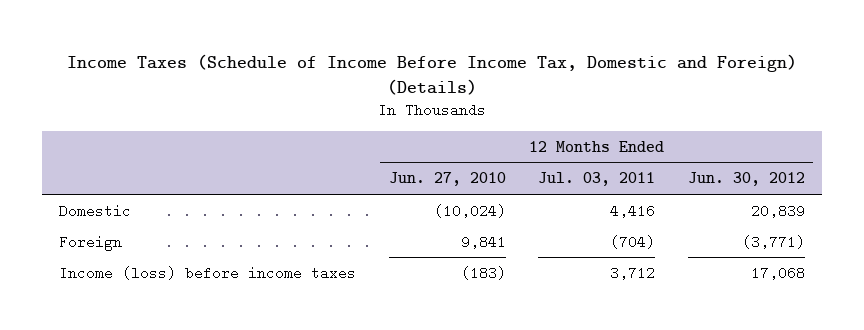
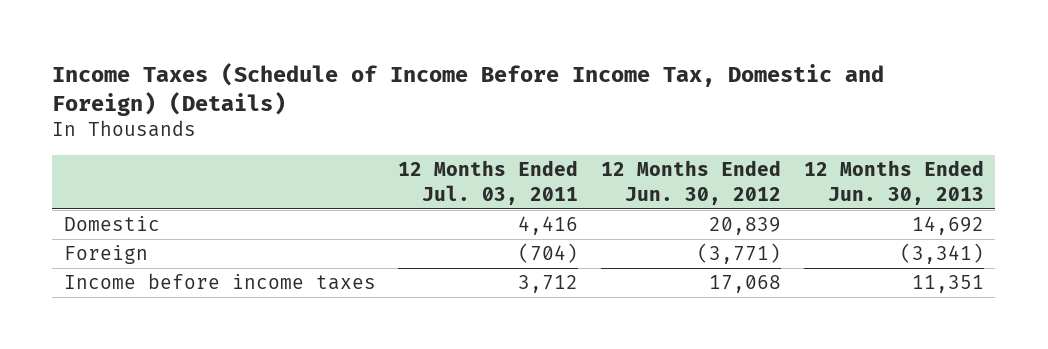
- | 12 Months Ended Jun. 27, 2010 | 12 Months Ended Jul. 03, 2011 | 12 Months Ended Jun. 30, 2012
+ | 12 Months Ended Jul. 03, 2011 | 12 Months Ended Jun. 30, 2012 | 12 Months Ended Jun. 30, 2013
- Income (loss) before income taxes | (183) | 3,712 | 17,068
+ Income before income taxes | 3,712 | 17,068 | 11,351

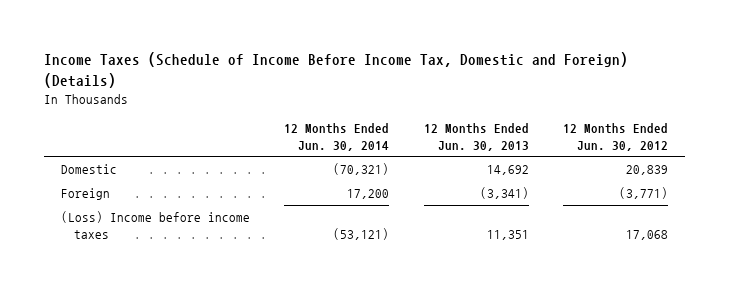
- | 12 Months Ended Jul. 03, 2011 | 12 Months Ended Jun. 30, 2012 | 12 Months Ended Jun. 30, 2013
+ | 12 Months Ended Jun. 30, 2014 | 12 Months Ended Jun. 30, 2013 | 12 Months Ended Jun. 30, 2012
- Income before income taxes | 3,712 | 17,068 | 11,351
+ (Loss) Income before income taxes | (53,121) | 11,351 | 17,068

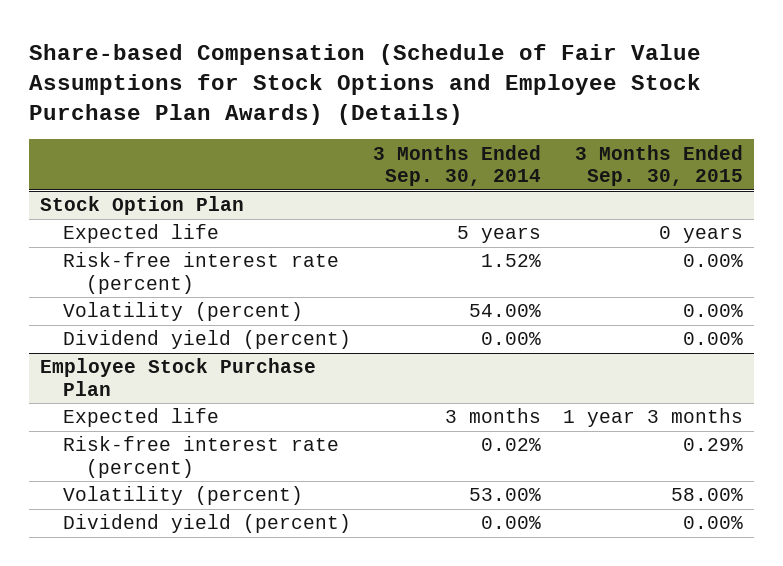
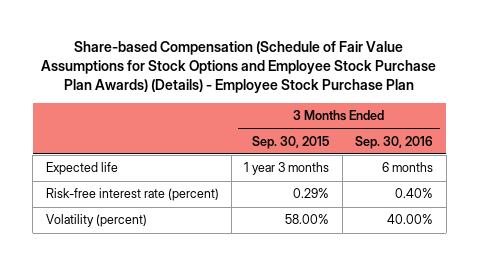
- Share-based Compensation (Schedule of Fair Value Assumptions for Stock Options and Employee Stock Purchase Plan Awards) (Details)
+ Share-based Compensation (Schedule of Fair Value Assumptions for Stock Options and Employee Stock Purchase Plan Awards) (Details) - Employee Stock Purchase Plan
- | 3 Months Ended Sep. 30, 2014 | 3 Months Ended Sep. 30, 2015
+ | 3 Months Ended Sep. 30, 2015 | 3 Months Ended Sep. 30, 2016
- Stock Option Plan
- Expected life | 5 years | 0 years
- Risk-free interest rate (percent) | 1.52% | 0.00%
- Volatility (percent) | 54.00% | 0.00%
- Dividend yield (percent) | 0.00% | 0.00%
- Employee Stock Purchase Plan
- Dividend yield (percent) | 0.00% | 0.00%

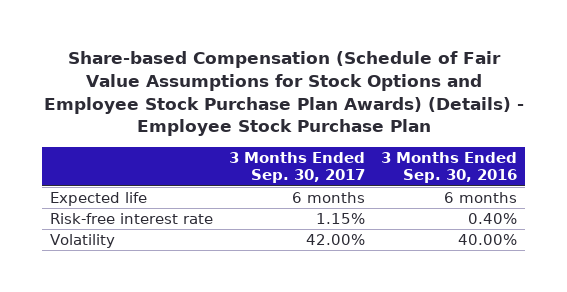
- | 3 Months Ended Sep. 30, 2015 | 3 Months Ended Sep. 30, 2016
+ | 3 Months Ended Sep. 30, 2017 | 3 Months Ended Sep. 30, 2016
- Risk-free interest rate (percent) | 0.29% | 0.40%
- Volatility (percent) | 58.00% | 40.00%
+ Risk-free interest rate | 1.15% | 0.40%
+ Volatility | 42.00% | 40.00%

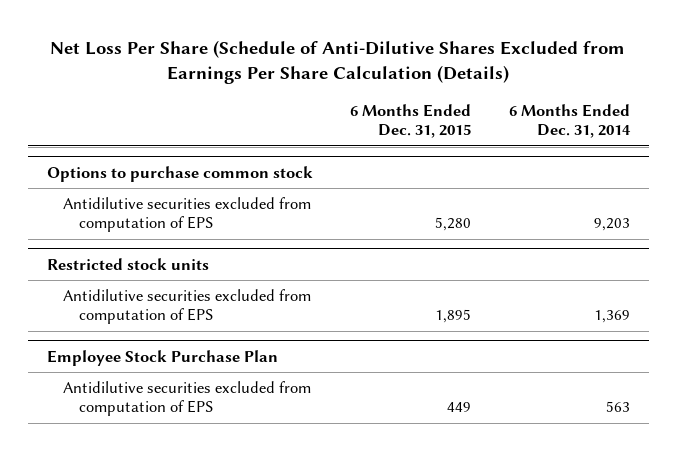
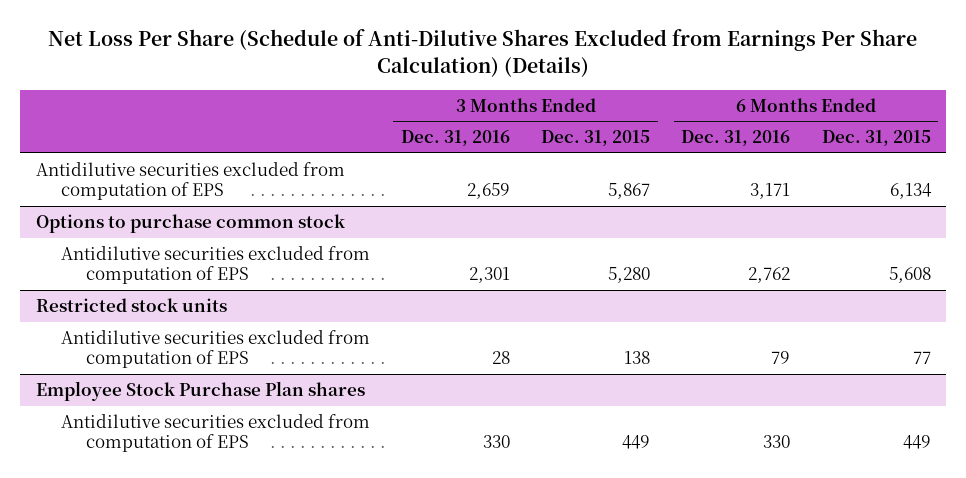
- Net Loss Per Share (Schedule of Anti-Dilutive Shares Excluded from Earnings Per Share Calculation (Details)
+ Net Loss Per Share (Schedule of Anti-Dilutive Shares Excluded from Earnings Per Share Calculation) (Details)
- | 6 Months Ended Dec. 31, 2015 | 6 Months Ended Dec. 31, 2014
+ | 3 Months Ended Dec. 31, 2016 | 3 Months Ended Dec. 31, 2015 | 6 Months Ended Dec. 31, 2016 | 6 Months Ended Dec. 31, 2015
+ Antidilutive securities excluded from computation of EPS | 2,659 | 5,867 | 3,171 | 6,134
@ Options to purchase common stock
- Antidilutive securities excluded from computation of EPS | 5,280 | 9,203
+ Antidilutive securities excluded from computation of EPS | 2,301 | 5,280 | 2,762 | 5,608
@ Restricted stock units
- Antidilutive securities excluded from computation of EPS | 1,895 | 1,369
- Employee Stock Purchase Plan
@ Restricted stock units
+ Antidilutive securities excluded from computation of EPS | 28 | 138 | 79 | 77
+ Employee Stock Purchase Plan shares

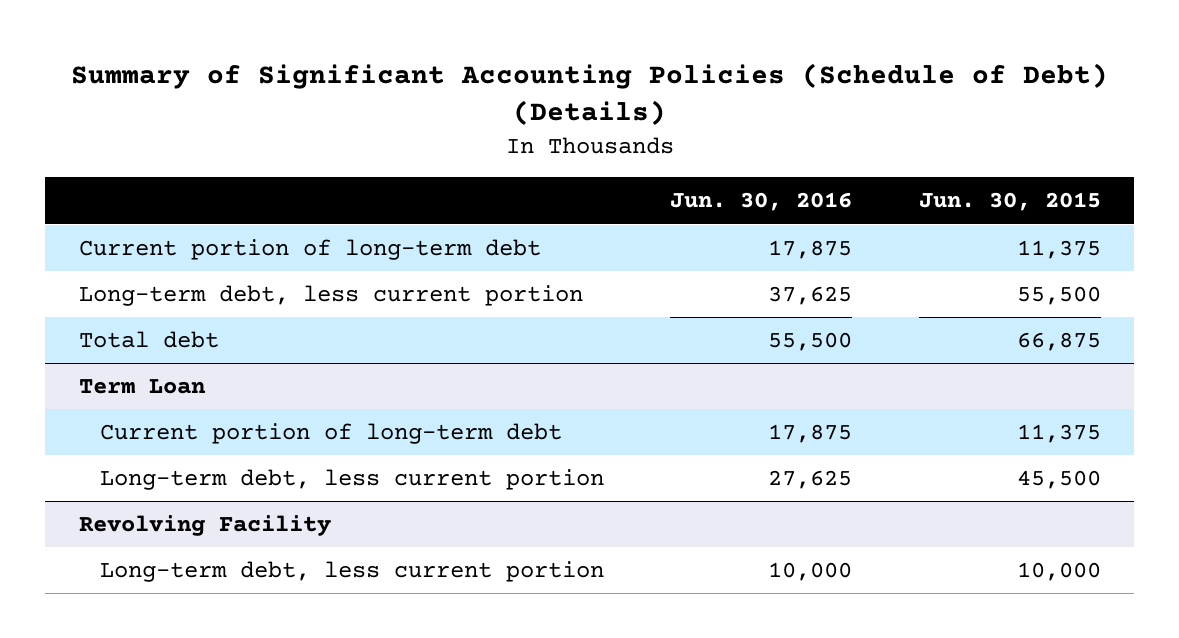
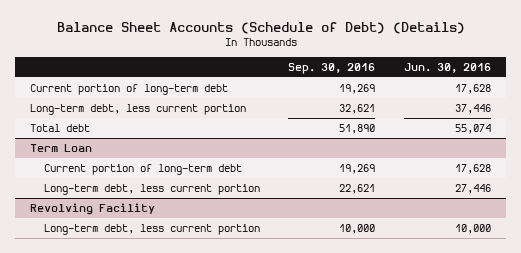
- Summary of Significant Accounting Policies (Schedule of Debt) (Details)
+ Balance Sheet Accounts (Schedule of Debt) (Details)
- | Jun. 30, 2016 | Jun. 30, 2015
+ | Sep. 30, 2016 | Jun. 30, 2016
- Current portion of long-term debt | 17,875 | 11,375
- Long-term debt, less current portion | 37,625 | 55,500
- Total debt | 55,500 | 66,875
+ Current portion of long-term debt | 19,269 | 17,628
+ Long-term debt, less current portion | 32,621 | 37,446
+ Total debt | 51,890 | 55,074
@ Term Loan
- Current portion of long-term debt | 17,875 | 11,375
- Long-term debt, less current portion | 27,625 | 45,500
+ Current portion of long-term debt | 19,269 | 17,628
+ Long-term debt, less current portion | 22,621 | 27,446

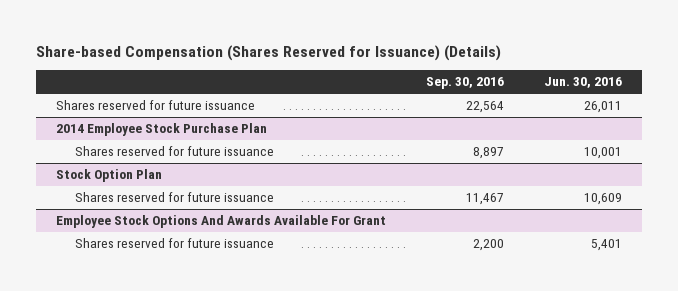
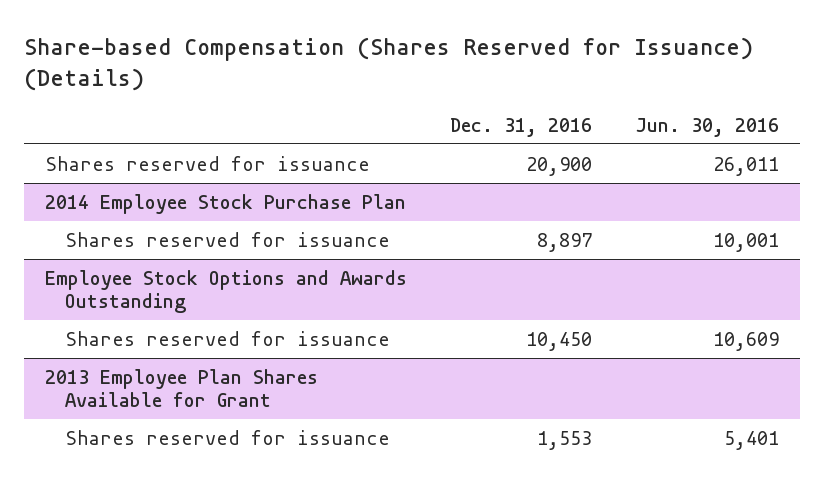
- | Sep. 30, 2016 | Jun. 30, 2016
+ | Dec. 31, 2016 | Jun. 30, 2016
- Shares reserved for future issuance | 22,564 | 26,011
+ Shares reserved for issuance | 20,900 | 26,011
@ 2014 Employee Stock Purchase Plan
- Shares reserved for future issuance | 8,897 | 10,001
- Stock Option Plan
- Shares reserved for future issuance | 11,467 | 10,609
- Employee Stock Options And Awards Available For Grant
- Shares reserved for future issuance | 2,200 | 5,401
@ 2014 Employee Stock Purchase Plan
+ Shares reserved for issuance | 8,897 | 10,001
+ Employee Stock Options and Awards Outstanding
+ Shares reserved for issuance | 10,450 | 10,609
+ 2013 Employee Plan Shares Available for Grant
+ Shares reserved for issuance | 1,553 | 5,401

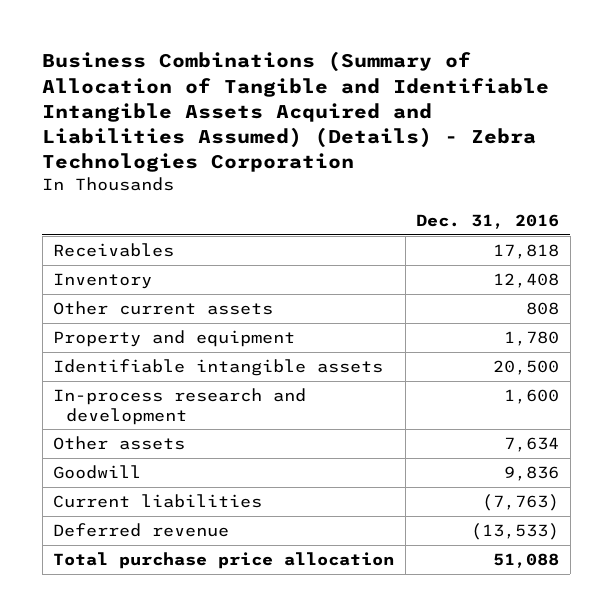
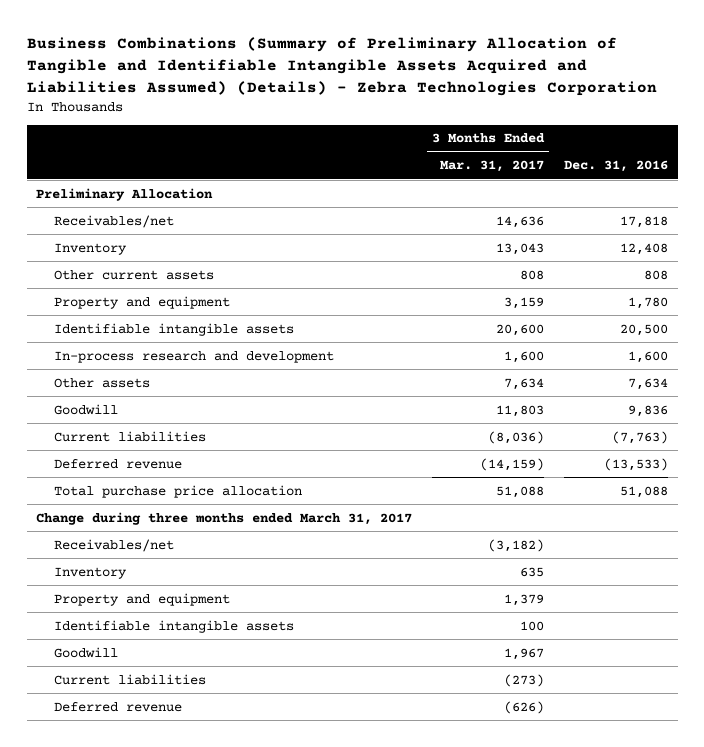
- Business Combinations (Summary of Allocation of Tangible and Identifiable Intangible Assets Acquired and Liabilities Assumed) (Details) - Zebra Technologies Corporation
+ Business Combinations (Summary of Preliminary Allocation of Tangible and Identifiable Intangible Assets Acquired and Liabilities Assumed) (Details) - Zebra Technologies Corporation
- | Dec. 31, 2016
+ | 3 Months Ended Mar. 31, 2017 | Dec. 31, 2016
- Receivables | 17,818
+ Preliminary Allocation
+ Receivables/net | 14,636 | 17,818
+ Change during three months ended March 31, 2017
+ Receivables/net | (3,182) |
+ Inventory | 635 |
+ Property and equipment | 1,379 |
+ Identifiable intangible assets | 100 |
+ Goodwill | 1,967 |
+ Current liabilities | (273) |
+ Deferred revenue | (626) |

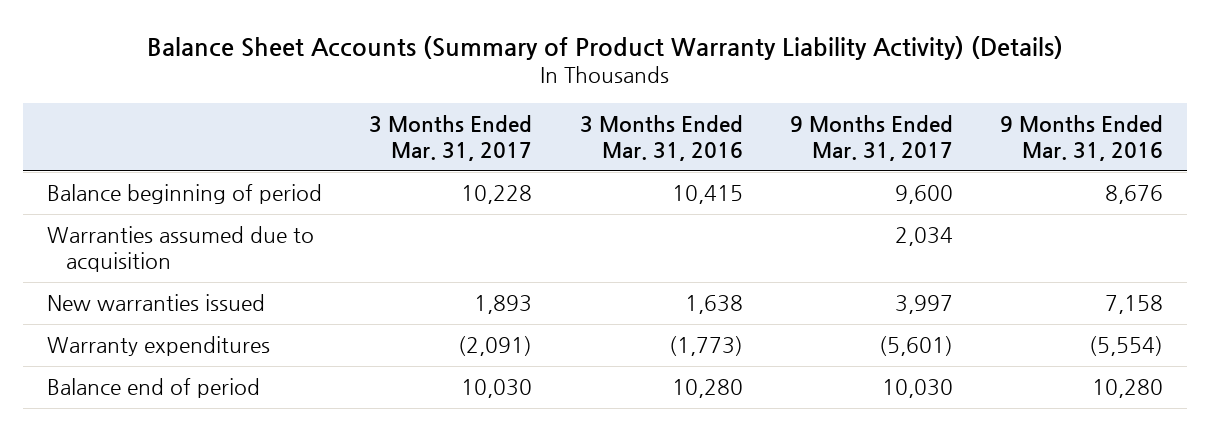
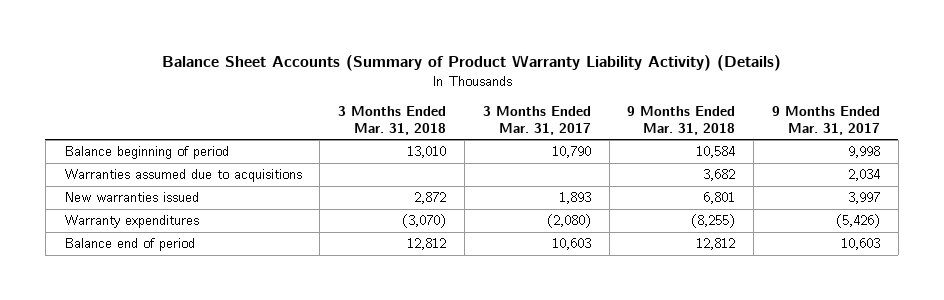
- | 3 Months Ended Mar. 31, 2017 | 3 Months Ended Mar. 31, 2016 | 9 Months Ended Mar. 31, 2017 | 9 Months Ended Mar. 31, 2016
+ | 3 Months Ended Mar. 31, 2018 | 3 Months Ended Mar. 31, 2017 | 9 Months Ended Mar. 31, 2018 | 9 Months Ended Mar. 31, 2017
- Balance beginning of period | 10,228 | 10,415 | 9,600 | 8,676
- Warranties assumed due to acquisition | | | 2,034 |
+ Balance beginning of period | 13,010 | 10,790 | 10,584 | 9,998
+ Warranties assumed due to acquisitions | | | 3,682 | 2,034
- Warranty expenditures | (2,091) | (1,773) | (5,601) | (5,554)
- Balance end of period | 10,030 | 10,280 | 10,030 | 10,280
+ Warranty expenditures | (3,070) | (2,080) | (8,255) | (5,426)
+ Balance end of period | 12,812 | 10,603 | 12,812 | 10,603

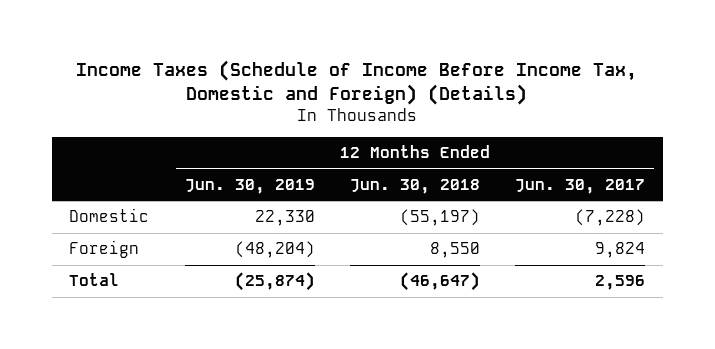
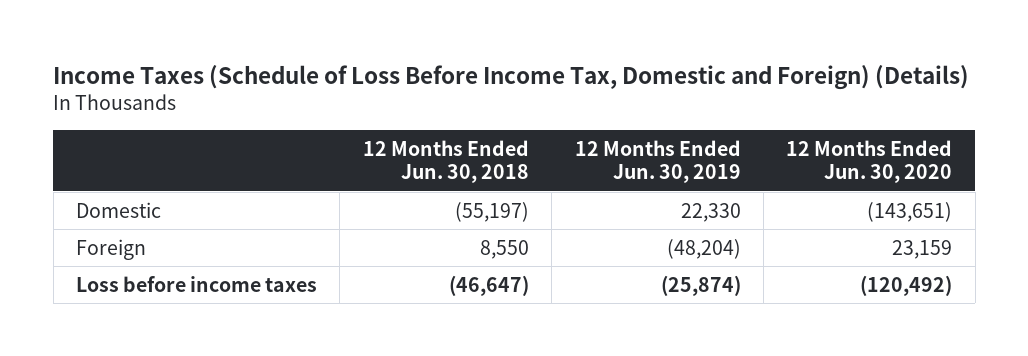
- Income Taxes (Schedule of Income Before Income Tax, Domestic and Foreign) (Details)
+ Income Taxes (Schedule of Loss Before Income Tax, Domestic and Foreign) (Details)
- | 12 Months Ended Jun. 30, 2019 | 12 Months Ended Jun. 30, 2018 | 12 Months Ended Jun. 30, 2017
+ | 12 Months Ended Jun. 30, 2018 | 12 Months Ended Jun. 30, 2019 | 12 Months Ended Jun. 30, 2020
- Total | (25,874) | (46,647) | 2,596
+ Loss before income taxes | (46,647) | (25,874) | (120,492)

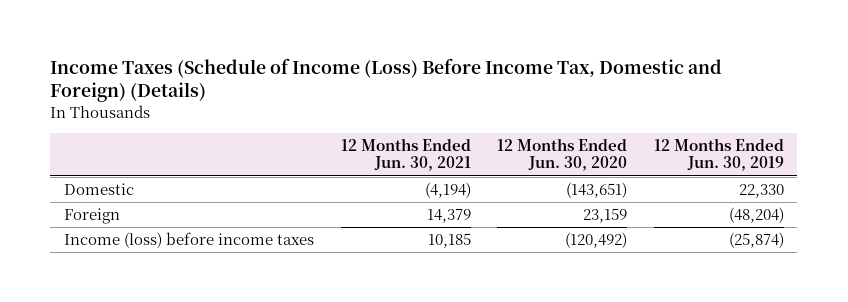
- Income Taxes (Schedule of Loss Before Income Tax, Domestic and Foreign) (Details)
+ Income Taxes (Schedule of Income (Loss) Before Income Tax, Domestic and Foreign) (Details)
- | 12 Months Ended Jun. 30, 2018 | 12 Months Ended Jun. 30, 2019 | 12 Months Ended Jun. 30, 2020
+ | 12 Months Ended Jun. 30, 2021 | 12 Months Ended Jun. 30, 2020 | 12 Months Ended Jun. 30, 2019
- Loss before income taxes | (46,647) | (25,874) | (120,492)
+ Income (loss) before income taxes | 10,185 | (120,492) | (25,874)

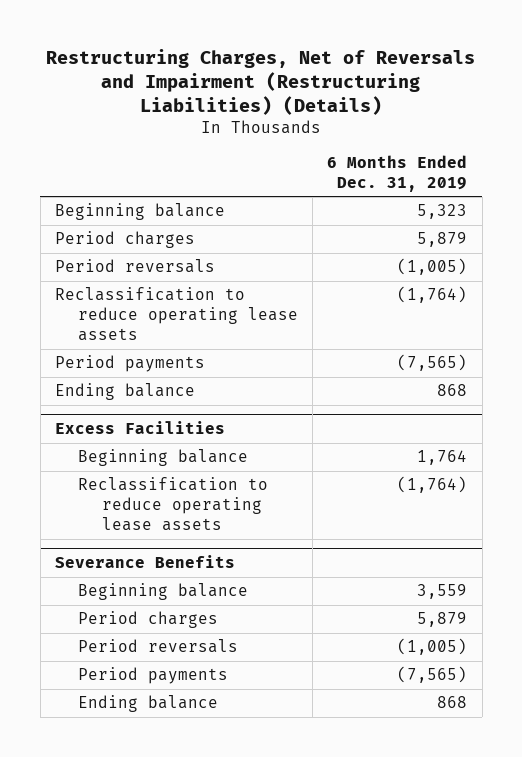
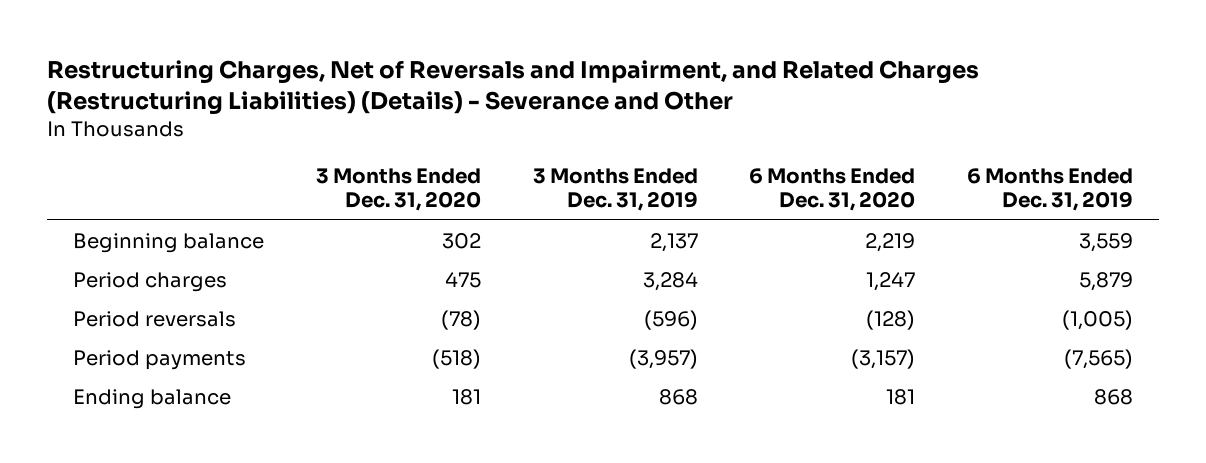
- Restructuring Charges, Net of Reversals and Impairment (Restructuring Liabilities) (Details)
+ Restructuring Charges, Net of Reversals and Impairment, and Related Charges (Restructuring Liabilities) (Details) - Severance and Other
- | 6 Months Ended Dec. 31, 2019
+ | 3 Months Ended Dec. 31, 2020 | 3 Months Ended Dec. 31, 2019 | 6 Months Ended Dec. 31, 2020 | 6 Months Ended Dec. 31, 2019
- Beginning balance | 5,323
- Period charges | 5,879
- Period reversals | (1,005)
- Reclassification to reduce operating lease assets | (1,764)
- Period payments | (7,565)
- Ending balance | 868
- Excess Facilities
- Beginning balance | 1,764
- Reclassification to reduce operating lease assets | (1,764)
- Severance Benefits

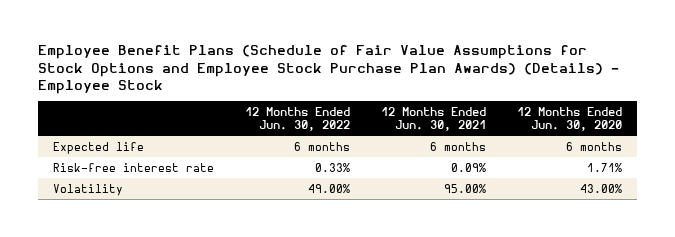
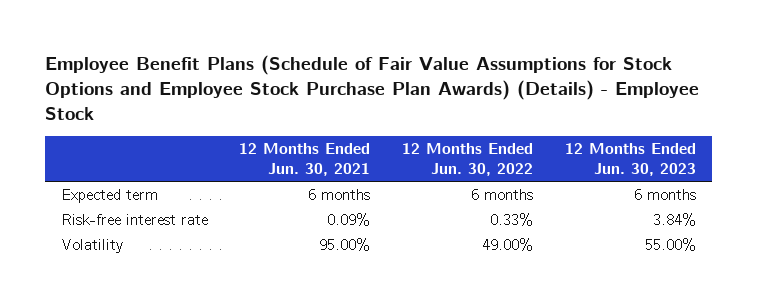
- | 12 Months Ended Jun. 30, 2022 | 12 Months Ended Jun. 30, 2021 | 12 Months Ended Jun. 30, 2020
+ | 12 Months Ended Jun. 30, 2021 | 12 Months Ended Jun. 30, 2022 | 12 Months Ended Jun. 30, 2023
- Expected life | 6 months | 6 months | 6 months
+ Expected term | 6 months | 6 months | 6 months

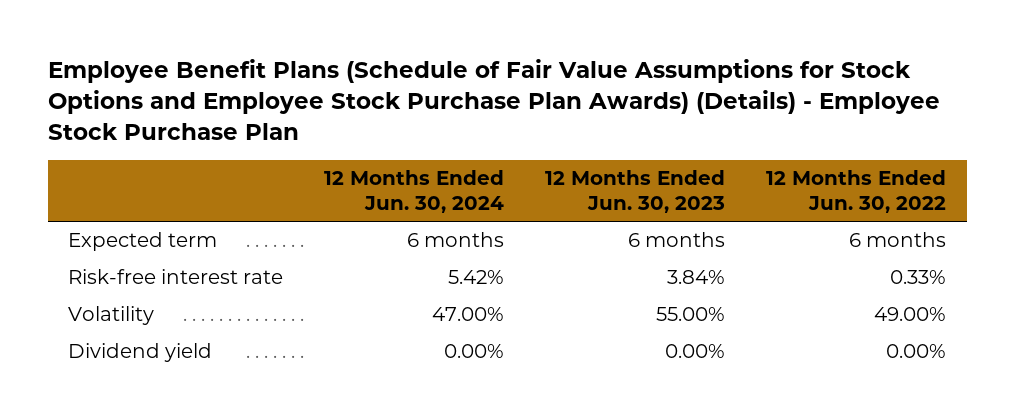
- Employee Benefit Plans (Schedule of Fair Value Assumptions for Stock Options and Employee Stock Purchase Plan Awards) (Details) - Employee Stock
+ Employee Benefit Plans (Schedule of Fair Value Assumptions for Stock Options and Employee Stock Purchase Plan Awards) (Details) - Employee Stock Purchase Plan
- | 12 Months Ended Jun. 30, 2021 | 12 Months Ended Jun. 30, 2022 | 12 Months Ended Jun. 30, 2023
+ | 12 Months Ended Jun. 30, 2024 | 12 Months Ended Jun. 30, 2023 | 12 Months Ended Jun. 30, 2022
+ Dividend yield | 0.00% | 0.00% | 0.00%

